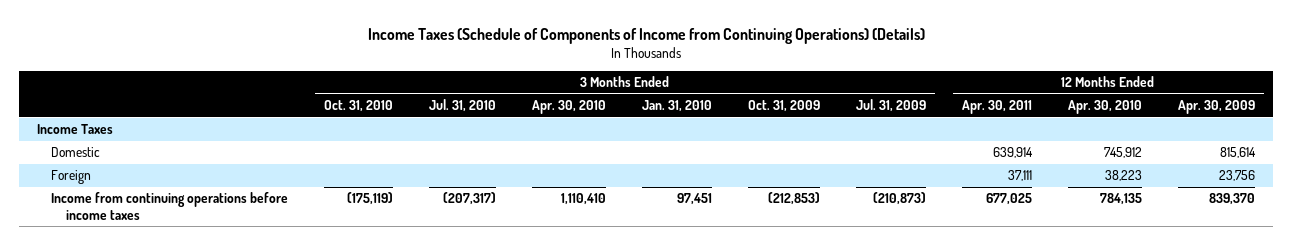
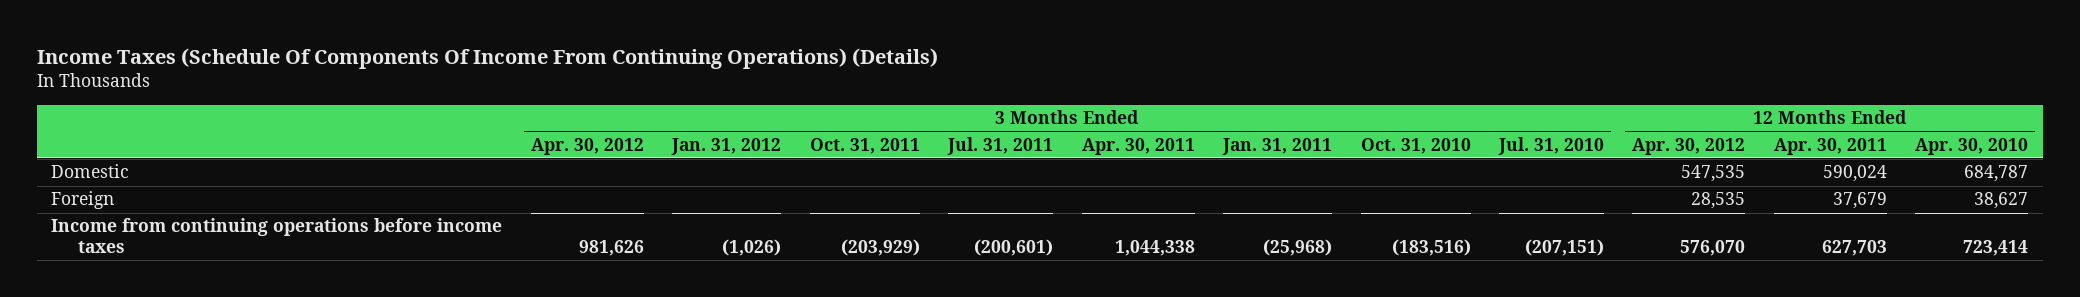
- Income Taxes (Schedule of Components of Income from Continuing Operations) (Details)
+ Income Taxes (Schedule Of Components Of Income From Continuing Operations) (Details)
- | 3 Months Ended Oct. 31, 2010 | 3 Months Ended Jul. 31, 2010 | 3 Months Ended Apr. 30, 2010 | 3 Months Ended Jan. 31, 2010 | 3 Months Ended Oct. 31, 2009 | 3 Months Ended Jul. 31, 2009 | 12 Months Ended Apr. 30, 2011 | 12 Months Ended Apr. 30, 2010 | 12 Months Ended Apr. 30, 2009
+ | 3 Months Ended Apr. 30, 2012 | 3 Months Ended Jan. 31, 2012 | 3 Months Ended Oct. 31, 2011 | 3 Months Ended Jul. 31, 2011 | 3 Months Ended Apr. 30, 2011 | 3 Months Ended Jan. 31, 2011 | 3 Months Ended Oct. 31, 2010 | 3 Months Ended Jul. 31, 2010 | 12 Months Ended Apr. 30, 2012 | 12 Months Ended Apr. 30, 2011 | 12 Months Ended Apr. 30, 2010
- Income Taxes
- Domestic | | | | | | | 639,914 | 745,912 | 815,614
- Foreign | | | | | | | 37,111 | 38,223 | 23,756
- Income from continuing operations before income taxes | (175,119) | (207,317) | 1,110,410 | 97,451 | (212,853) | (210,873) | 677,025 | 784,135 | 839,370
+ Domestic | | | | | | | | | 547,535 | 590,024 | 684,787
+ Foreign | | | | | | | | | 28,535 | 37,679 | 38,627
+ Income from continuing operations before income taxes | 981,626 | (1,026) | (203,929) | (200,601) | 1,044,338 | (25,968) | (183,516) | (207,151) | 576,070 | 627,703 | 723,414

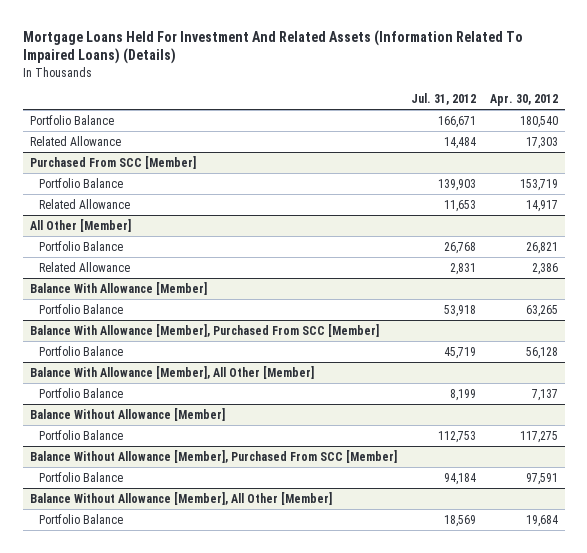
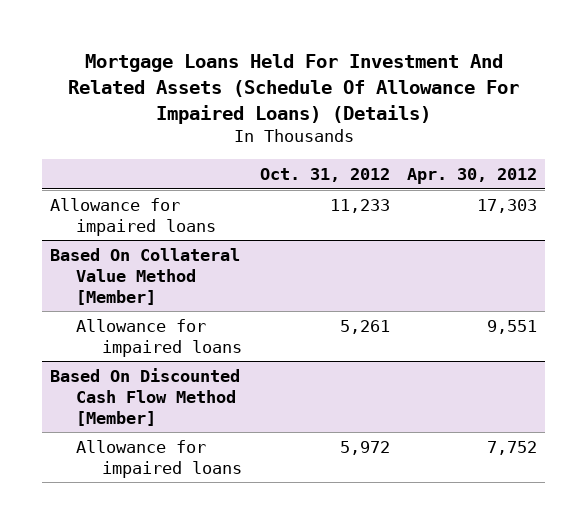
- Mortgage Loans Held For Investment And Related Assets (Information Related To Impaired Loans) (Details)
+ Mortgage Loans Held For Investment And Related Assets (Schedule Of Allowance For Impaired Loans) (Details)
- | Jul. 31, 2012 | Apr. 30, 2012
+ | Oct. 31, 2012 | Apr. 30, 2012
- Portfolio Balance | 166,671 | 180,540
- Related Allowance | 14,484 | 17,303
- Purchased From SCC [Member]
- Portfolio Balance | 139,903 | 153,719
- Related Allowance | 11,653 | 14,917
- All Other [Member]
- Portfolio Balance | 26,768 | 26,821
- Related Allowance | 2,831 | 2,386
- Balance With Allowance [Member]
- Portfolio Balance | 53,918 | 63,265
- Balance With Allowance [Member], Purchased From SCC [Member]
- Portfolio Balance | 45,719 | 56,128
- Balance With Allowance [Member], All Other [Member]
- Portfolio Balance | 8,199 | 7,137
- Balance Without Allowance [Member]
- Portfolio Balance | 112,753 | 117,275
- Balance Without Allowance [Member], Purchased From SCC [Member]
- Portfolio Balance | 94,184 | 97,591
- Balance Without Allowance [Member], All Other [Member]
- Portfolio Balance | 18,569 | 19,684
+ Allowance for impaired loans | 11,233 | 17,303
+ Based On Collateral Value Method [Member]
+ Allowance for impaired loans | 5,261 | 9,551
+ Based On Discounted Cash Flow Method [Member]
+ Allowance for impaired loans | 5,972 | 7,752

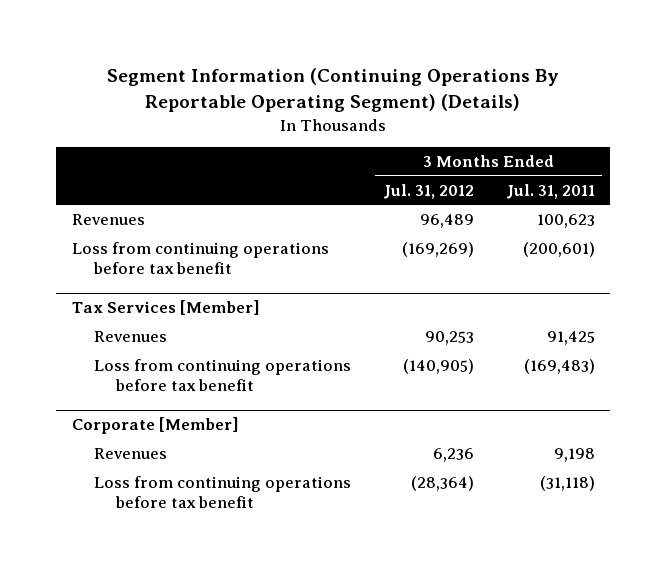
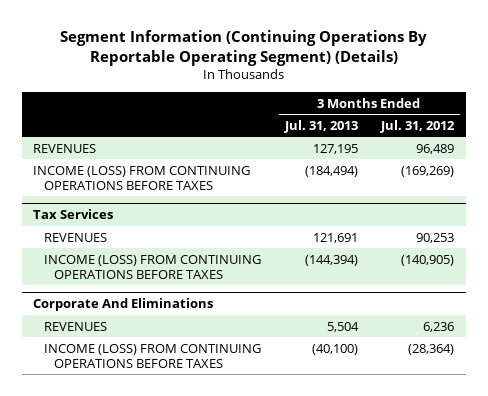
- | 3 Months Ended Jul. 31, 2012 | 3 Months Ended Jul. 31, 2011
+ | 3 Months Ended Jul. 31, 2013 | 3 Months Ended Jul. 31, 2012
- Revenues | 96,489 | 100,623
- Loss from continuing operations before tax benefit | (169,269) | (200,601)
- Tax Services [Member]
- Revenues | 90,253 | 91,425
- Loss from continuing operations before tax benefit | (140,905) | (169,483)
- Corporate [Member]
- Revenues | 6,236 | 9,198
- Loss from continuing operations before tax benefit | (28,364) | (31,118)
+ REVENUES | 127,195 | 96,489
+ INCOME (LOSS) FROM CONTINUING OPERATIONS BEFORE TAXES | (184,494) | (169,269)
+ Tax Services
+ REVENUES | 121,691 | 90,253
+ INCOME (LOSS) FROM CONTINUING OPERATIONS BEFORE TAXES | (144,394) | (140,905)
+ Corporate And Eliminations
+ REVENUES | 5,504 | 6,236
+ INCOME (LOSS) FROM CONTINUING OPERATIONS BEFORE TAXES | (40,100) | (28,364)

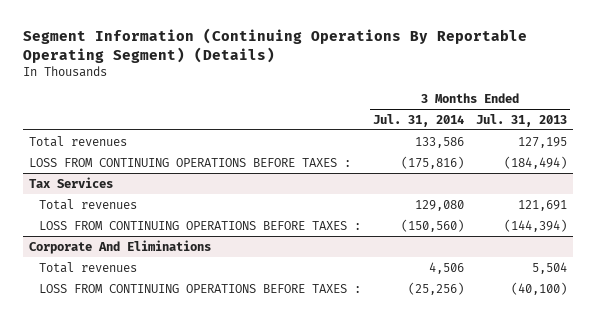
- | 3 Months Ended Jul. 31, 2013 | 3 Months Ended Jul. 31, 2012
+ | 3 Months Ended Jul. 31, 2014 | 3 Months Ended Jul. 31, 2013
- REVENUES | 127,195 | 96,489
- INCOME (LOSS) FROM CONTINUING OPERATIONS BEFORE TAXES | (184,494) | (169,269)
+ Total revenues | 133,586 | 127,195
+ LOSS FROM CONTINUING OPERATIONS BEFORE TAXES : | (175,816) | (184,494)
@ Tax Services
- REVENUES | 121,691 | 90,253
- INCOME (LOSS) FROM CONTINUING OPERATIONS BEFORE TAXES | (144,394) | (140,905)
+ Total revenues | 129,080 | 121,691
+ LOSS FROM CONTINUING OPERATIONS BEFORE TAXES : | (150,560) | (144,394)
@ Corporate And Eliminations
- REVENUES | 5,504 | 6,236
- INCOME (LOSS) FROM CONTINUING OPERATIONS BEFORE TAXES | (40,100) | (28,364)
+ Total revenues | 4,506 | 5,504
+ LOSS FROM CONTINUING OPERATIONS BEFORE TAXES : | (25,256) | (40,100)

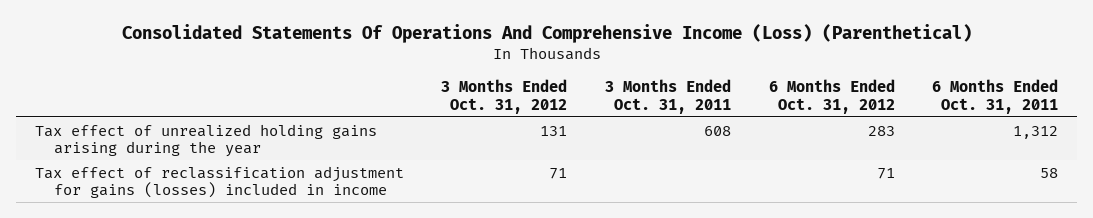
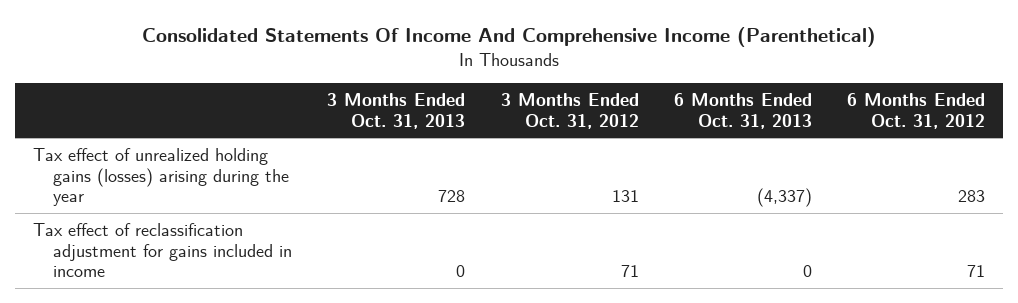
- Consolidated Statements Of Operations And Comprehensive Income (Loss) (Parenthetical)
+ Consolidated Statements Of Income And Comprehensive Income (Parenthetical)
- | 3 Months Ended Oct. 31, 2012 | 3 Months Ended Oct. 31, 2011 | 6 Months Ended Oct. 31, 2012 | 6 Months Ended Oct. 31, 2011
+ | 3 Months Ended Oct. 31, 2013 | 3 Months Ended Oct. 31, 2012 | 6 Months Ended Oct. 31, 2013 | 6 Months Ended Oct. 31, 2012
- Tax effect of unrealized holding gains arising during the year | 131 | 608 | 283 | 1,312
- Tax effect of reclassification adjustment for gains (losses) included in income | 71 | | 71 | 58
+ Tax effect of unrealized holding gains (losses) arising during the year | 728 | 131 | (4,337) | 283
+ Tax effect of reclassification adjustment for gains included in income | 0 | 71 | 0 | 71

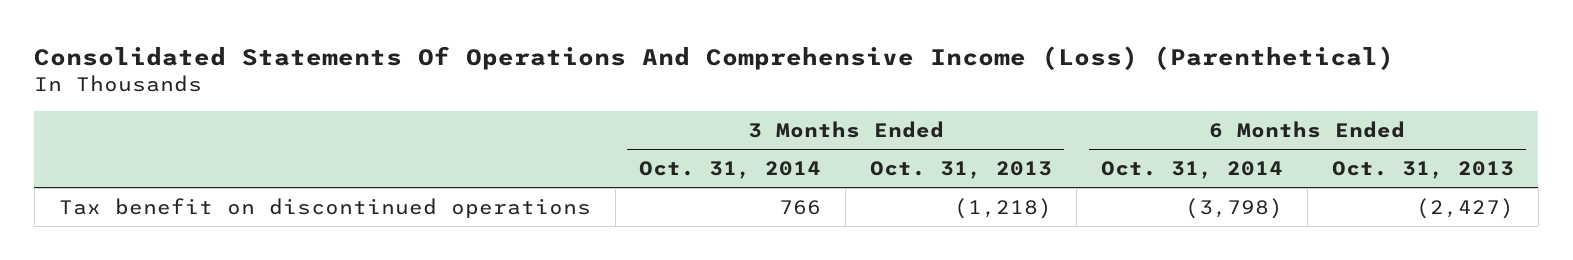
- Consolidated Statements Of Income And Comprehensive Income (Parenthetical)
+ Consolidated Statements Of Operations And Comprehensive Income (Loss) (Parenthetical)
- | 3 Months Ended Oct. 31, 2013 | 3 Months Ended Oct. 31, 2012 | 6 Months Ended Oct. 31, 2013 | 6 Months Ended Oct. 31, 2012
+ | 3 Months Ended Oct. 31, 2014 | 3 Months Ended Oct. 31, 2013 | 6 Months Ended Oct. 31, 2014 | 6 Months Ended Oct. 31, 2013
- Tax effect of unrealized holding gains (losses) arising during the year | 728 | 131 | (4,337) | 283
- Tax effect of reclassification adjustment for gains included in income | 0 | 71 | 0 | 71
+ Tax benefit on discontinued operations | 766 | (1,218) | (3,798) | (2,427)

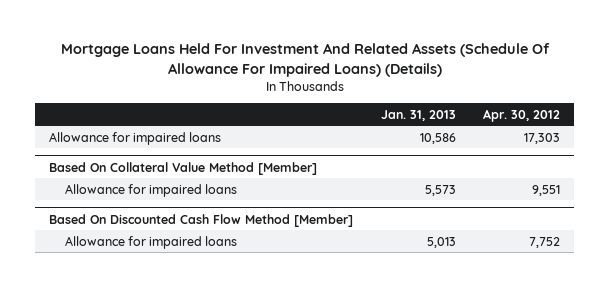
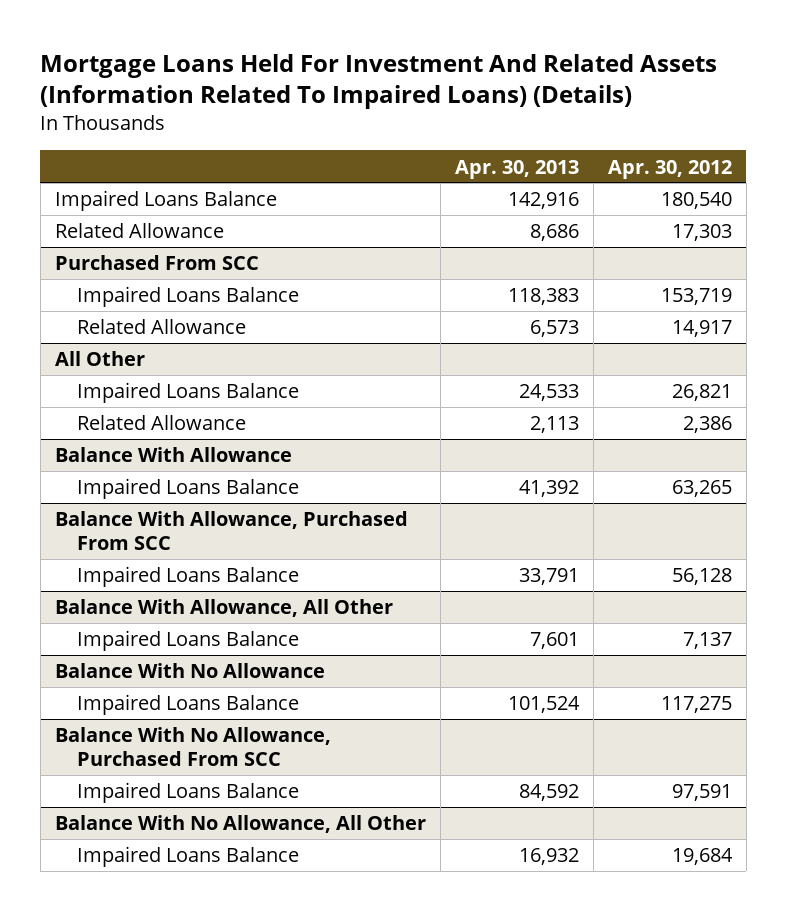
- Mortgage Loans Held For Investment And Related Assets (Schedule Of Allowance For Impaired Loans) (Details)
+ Mortgage Loans Held For Investment And Related Assets (Information Related To Impaired Loans) (Details)
- | Jan. 31, 2013 | Apr. 30, 2012
+ | Apr. 30, 2013 | Apr. 30, 2012
- Allowance for impaired loans | 10,586 | 17,303
- Based On Collateral Value Method [Member]
- Allowance for impaired loans | 5,573 | 9,551
- Based On Discounted Cash Flow Method [Member]
- Allowance for impaired loans | 5,013 | 7,752
+ Impaired Loans Balance | 142,916 | 180,540
+ Related Allowance | 8,686 | 17,303
+ Purchased From SCC
+ Impaired Loans Balance | 118,383 | 153,719
+ Related Allowance | 6,573 | 14,917
+ All Other
+ Impaired Loans Balance | 24,533 | 26,821
+ Related Allowance | 2,113 | 2,386
+ Balance With Allowance
+ Impaired Loans Balance | 41,392 | 63,265
+ Balance With Allowance, Purchased From SCC
+ Impaired Loans Balance | 33,791 | 56,128
+ Balance With Allowance, All Other
+ Impaired Loans Balance | 7,601 | 7,137
+ Balance With No Allowance
+ Impaired Loans Balance | 101,524 | 117,275
+ Balance With No Allowance, Purchased From SCC
+ Impaired Loans Balance | 84,592 | 97,591
+ Balance With No Allowance, All Other
+ Impaired Loans Balance | 16,932 | 19,684

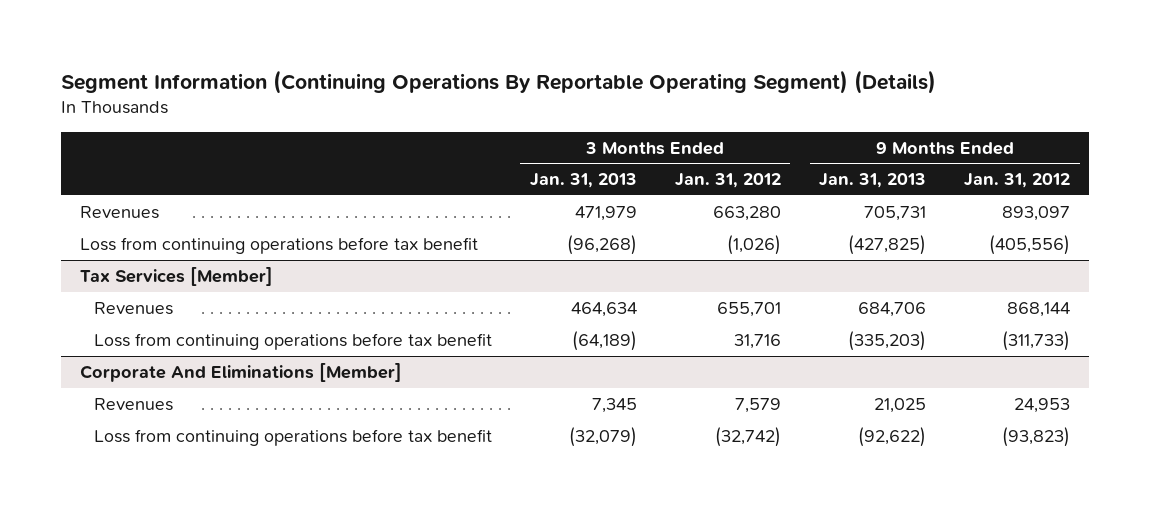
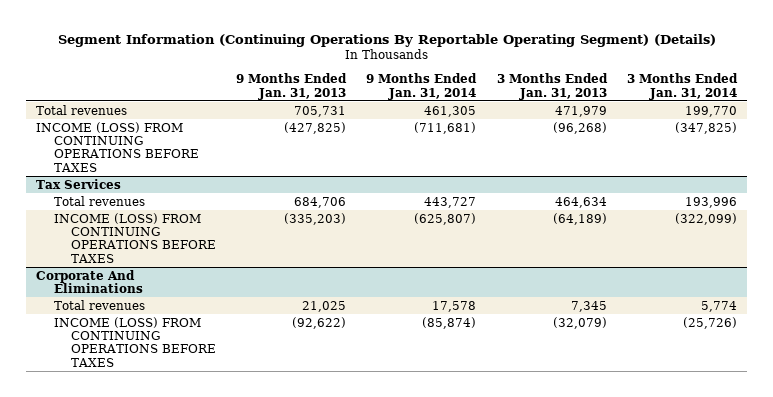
- | 3 Months Ended Jan. 31, 2013 | 3 Months Ended Jan. 31, 2012 | 9 Months Ended Jan. 31, 2013 | 9 Months Ended Jan. 31, 2012
+ | 9 Months Ended Jan. 31, 2013 | 9 Months Ended Jan. 31, 2014 | 3 Months Ended Jan. 31, 2013 | 3 Months Ended Jan. 31, 2014
- Revenues | 471,979 | 663,280 | 705,731 | 893,097
- Loss from continuing operations before tax benefit | (96,268) | (1,026) | (427,825) | (405,556)
- Tax Services [Member]
- Revenues | 464,634 | 655,701 | 684,706 | 868,144
- Loss from continuing operations before tax benefit | (64,189) | 31,716 | (335,203) | (311,733)
- Corporate And Eliminations [Member]
- Revenues | 7,345 | 7,579 | 21,025 | 24,953
- Loss from continuing operations before tax benefit | (32,079) | (32,742) | (92,622) | (93,823)
+ Total revenues | 705,731 | 461,305 | 471,979 | 199,770
+ INCOME (LOSS) FROM CONTINUING OPERATIONS BEFORE TAXES | (427,825) | (711,681) | (96,268) | (347,825)
+ Tax Services
+ Total revenues | 684,706 | 443,727 | 464,634 | 193,996
+ INCOME (LOSS) FROM CONTINUING OPERATIONS BEFORE TAXES | (335,203) | (625,807) | (64,189) | (322,099)
+ Corporate And Eliminations
+ Total revenues | 21,025 | 17,578 | 7,345 | 5,774
+ INCOME (LOSS) FROM CONTINUING OPERATIONS BEFORE TAXES | (92,622) | (85,874) | (32,079) | (25,726)

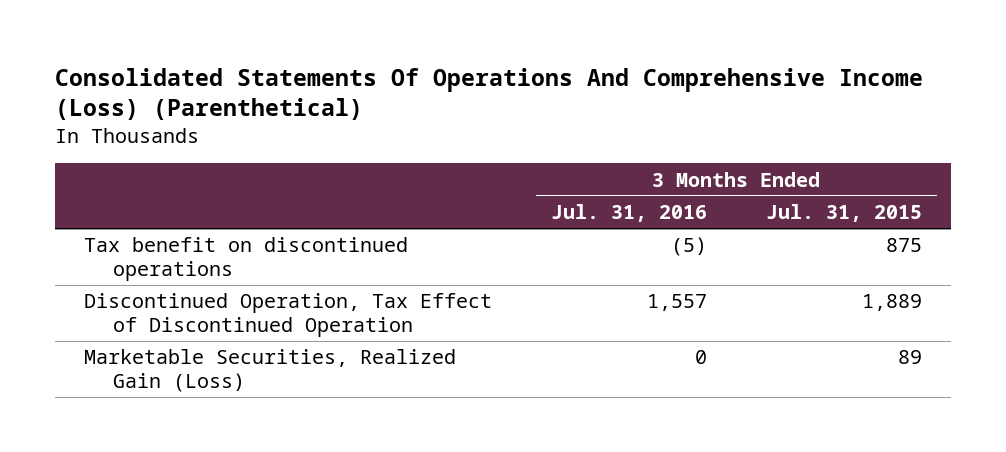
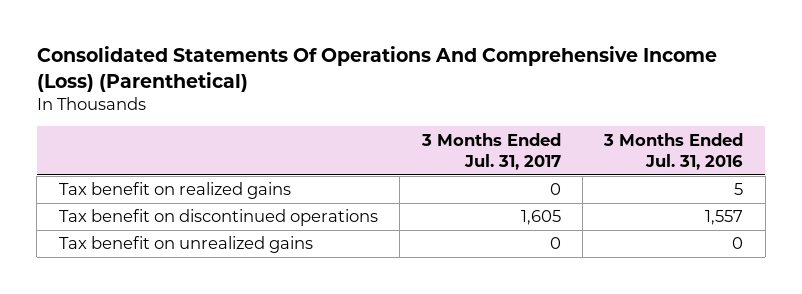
- | 3 Months Ended Jul. 31, 2016 | 3 Months Ended Jul. 31, 2015
+ | 3 Months Ended Jul. 31, 2017 | 3 Months Ended Jul. 31, 2016
- Tax benefit on discontinued operations | (5) | 875
- Discontinued Operation, Tax Effect of Discontinued Operation | 1,557 | 1,889
- Marketable Securities, Realized Gain (Loss) | 0 | 89
+ Tax benefit on realized gains | 0 | 5
+ Tax benefit on discontinued operations | 1,605 | 1,557
+ Tax benefit on unrealized gains | 0 | 0

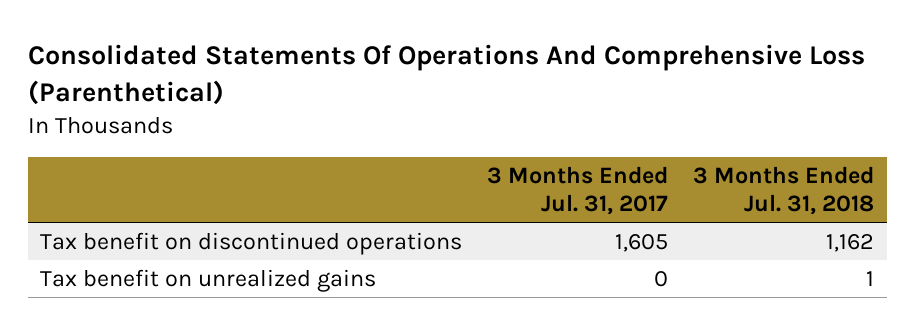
- Consolidated Statements Of Operations And Comprehensive Income (Loss) (Parenthetical)
+ Consolidated Statements Of Operations And Comprehensive Loss (Parenthetical)
- | 3 Months Ended Jul. 31, 2017 | 3 Months Ended Jul. 31, 2016
+ | 3 Months Ended Jul. 31, 2017 | 3 Months Ended Jul. 31, 2018
- Tax benefit on realized gains | 0 | 5

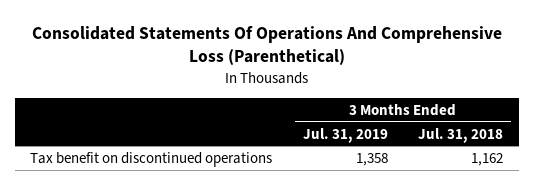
- | 3 Months Ended Jul. 31, 2017 | 3 Months Ended Jul. 31, 2018
+ | 3 Months Ended Jul. 31, 2019 | 3 Months Ended Jul. 31, 2018
- Tax benefit on unrealized gains | 0 | 1

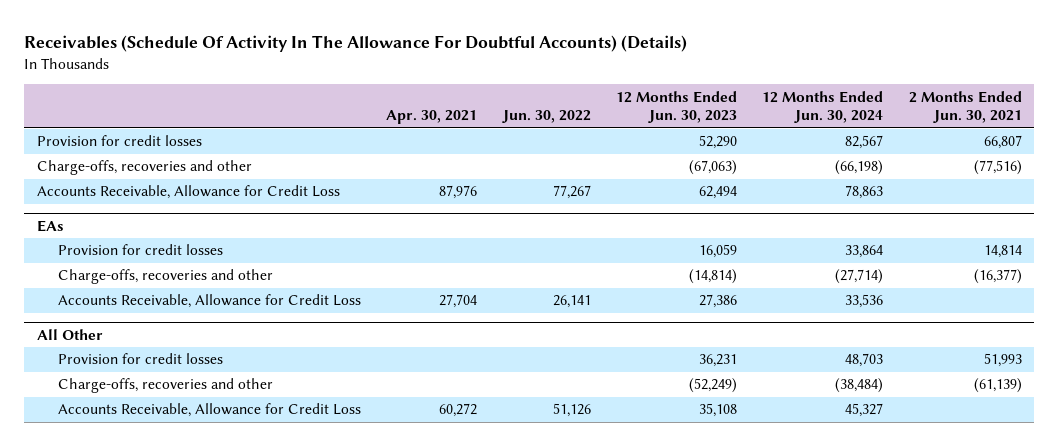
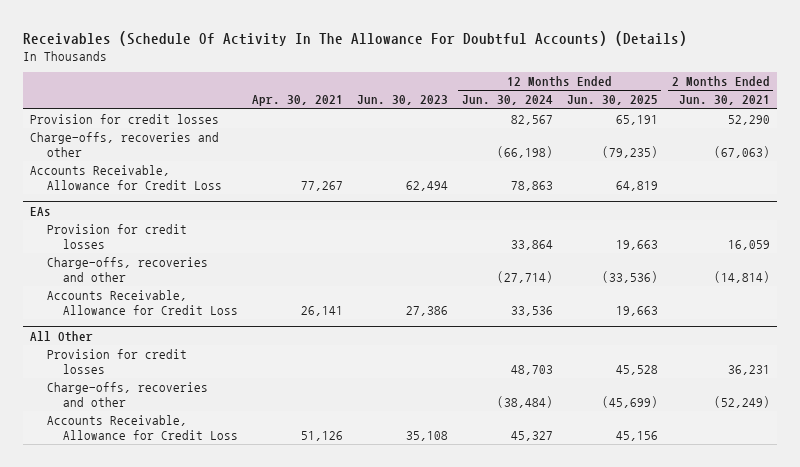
- | Apr. 30, 2021 | Jun. 30, 2022 | 12 Months Ended Jun. 30, 2023 | 12 Months Ended Jun. 30, 2024 | 2 Months Ended Jun. 30, 2021
+ | Apr. 30, 2021 | Jun. 30, 2023 | 12 Months Ended Jun. 30, 2024 | 12 Months Ended Jun. 30, 2025 | 2 Months Ended Jun. 30, 2021
- Provision for credit losses | | | 52,290 | 82,567 | 66,807
- Charge-offs, recoveries and other | | | (67,063) | (66,198) | (77,516)
- Accounts Receivable, Allowance for Credit Loss | 87,976 | 77,267 | 62,494 | 78,863 |
+ Provision for credit losses | | | 82,567 | 65,191 | 52,290
+ Charge-offs, recoveries and other | | | (66,198) | (79,235) | (67,063)
+ Accounts Receivable, Allowance for Credit Loss | 77,267 | 62,494 | 78,863 | 64,819 |
@ EAs
- Provision for credit losses | | | 16,059 | 33,864 | 14,814
- Charge-offs, recoveries and other | | | (14,814) | (27,714) | (16,377)
- Accounts Receivable, Allowance for Credit Loss | 27,704 | 26,141 | 27,386 | 33,536 |
+ Provision for credit losses | | | 33,864 | 19,663 | 16,059
+ Charge-offs, recoveries and other | | | (27,714) | (33,536) | (14,814)
+ Accounts Receivable, Allowance for Credit Loss | 26,141 | 27,386 | 33,536 | 19,663 |
@ All Other
- Provision for credit losses | | | 36,231 | 48,703 | 51,993
- Charge-offs, recoveries and other | | | (52,249) | (38,484) | (61,139)
- Accounts Receivable, Allowance for Credit Loss | 60,272 | 51,126 | 35,108 | 45,327 |
+ Provision for credit losses | | | 48,703 | 45,528 | 36,231
+ Charge-offs, recoveries and other | | | (38,484) | (45,699) | (52,249)
+ Accounts Receivable, Allowance for Credit Loss | 51,126 | 35,108 | 45,327 | 45,156 |

